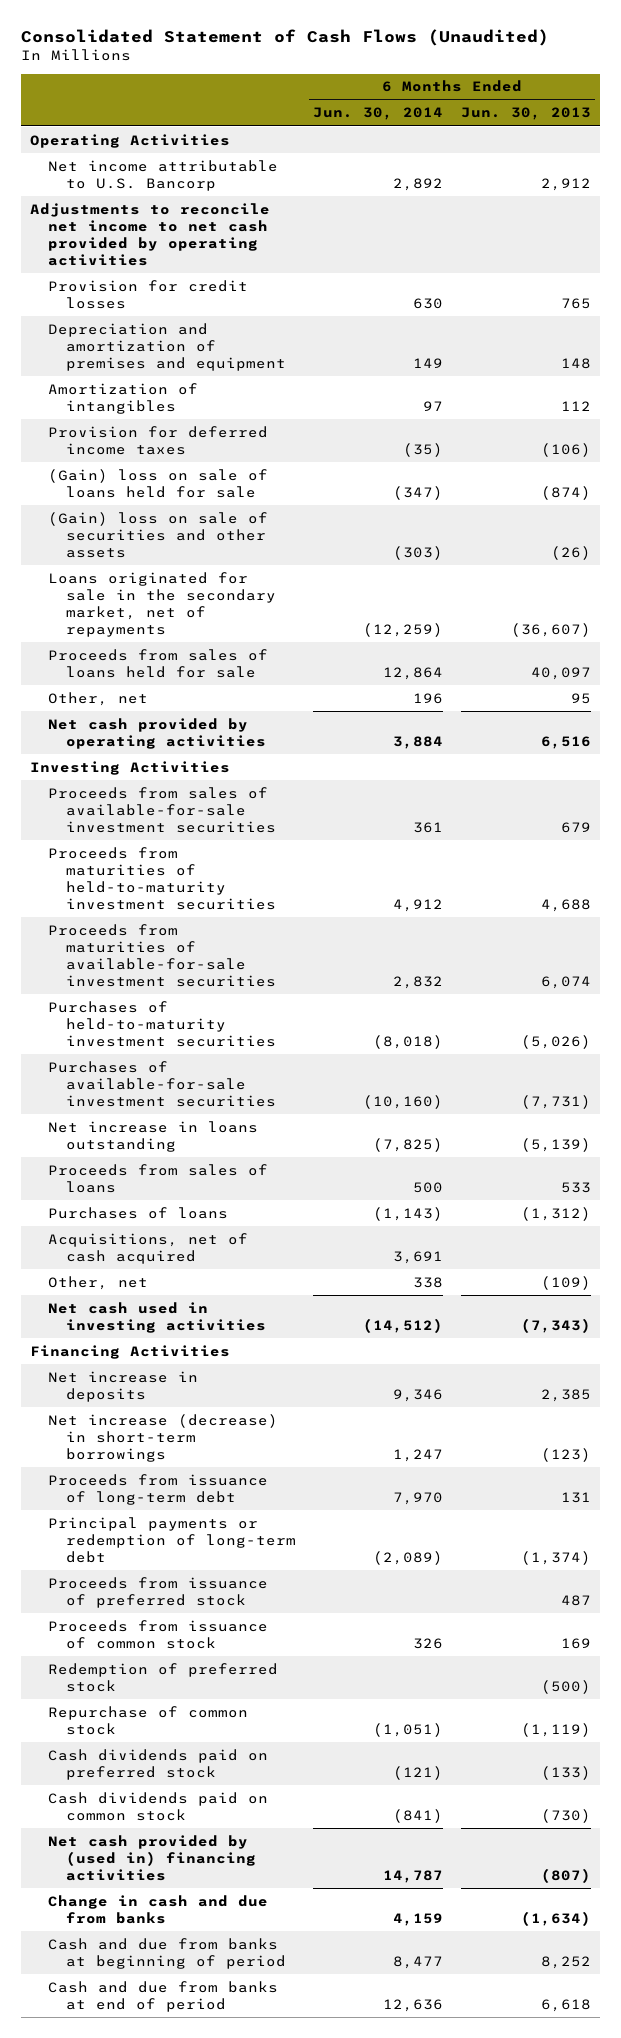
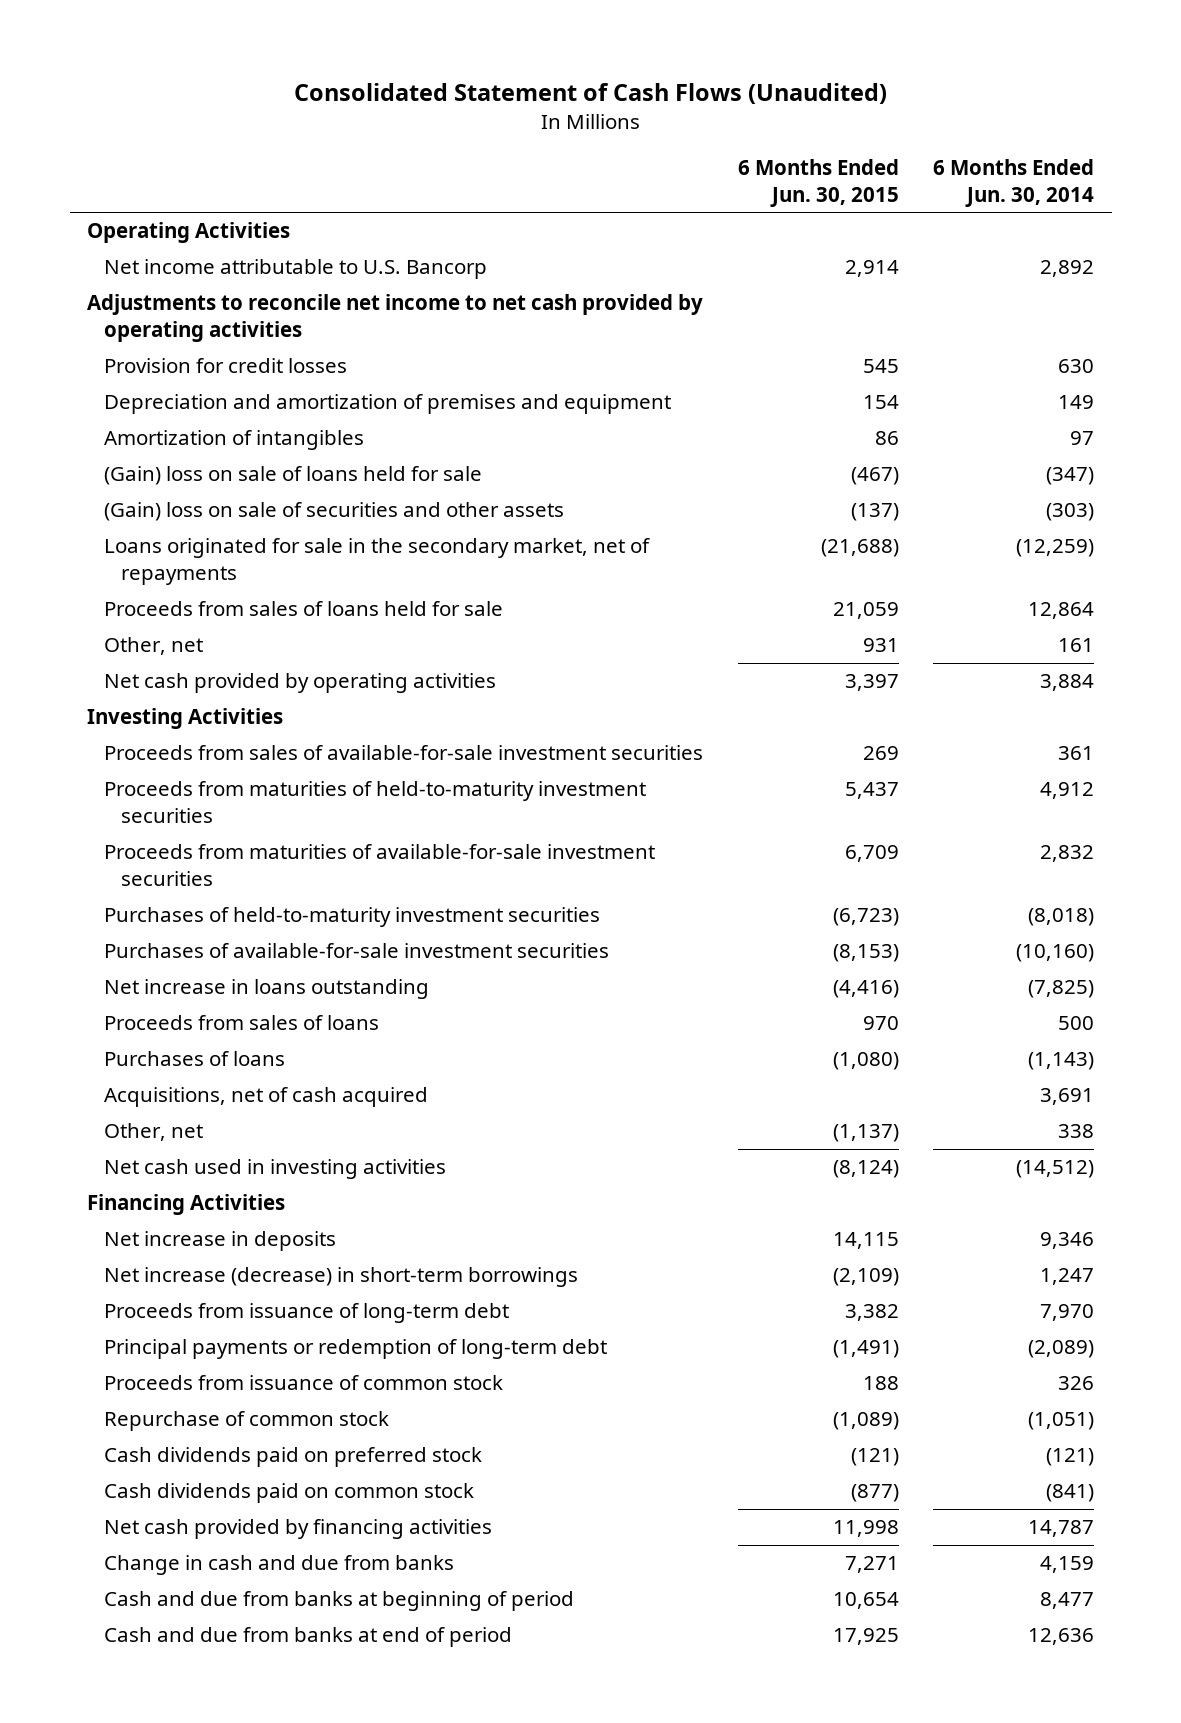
- | 6 Months Ended Jun. 30, 2014 | 6 Months Ended Jun. 30, 2013
+ | 6 Months Ended Jun. 30, 2015 | 6 Months Ended Jun. 30, 2014
- Provision for deferred income taxes | (35) | (106)
- Other, net | 196 | 95
+ Other, net | 931 | 161
- Proceeds from issuance of preferred stock | | 487
- Redemption of preferred stock | | (500)
- Net cash provided by (used in) financing activities | 14,787 | (807)
+ Net cash provided by financing activities | 11,998 | 14,787

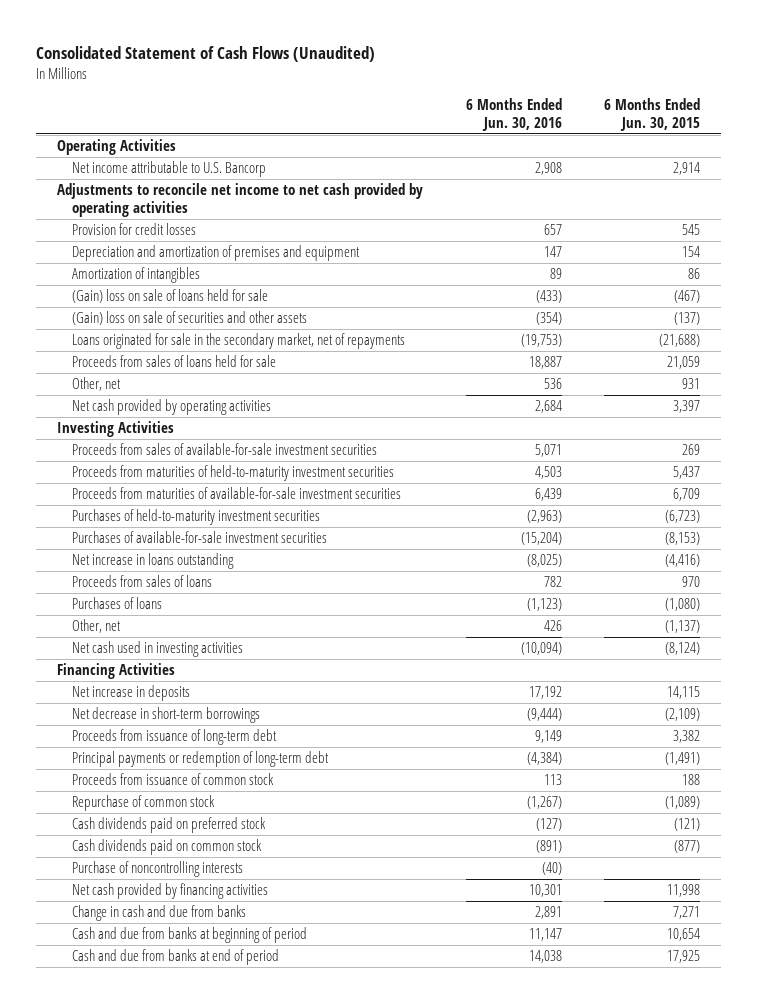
- | 6 Months Ended Jun. 30, 2015 | 6 Months Ended Jun. 30, 2014
+ | 6 Months Ended Jun. 30, 2016 | 6 Months Ended Jun. 30, 2015
- Acquisitions, net of cash acquired | | 3,691
- Net increase (decrease) in short-term borrowings | (2,109) | 1,247
+ Net decrease in short-term borrowings | (9,444) | (2,109)
+ Purchase of noncontrolling interests | (40) |

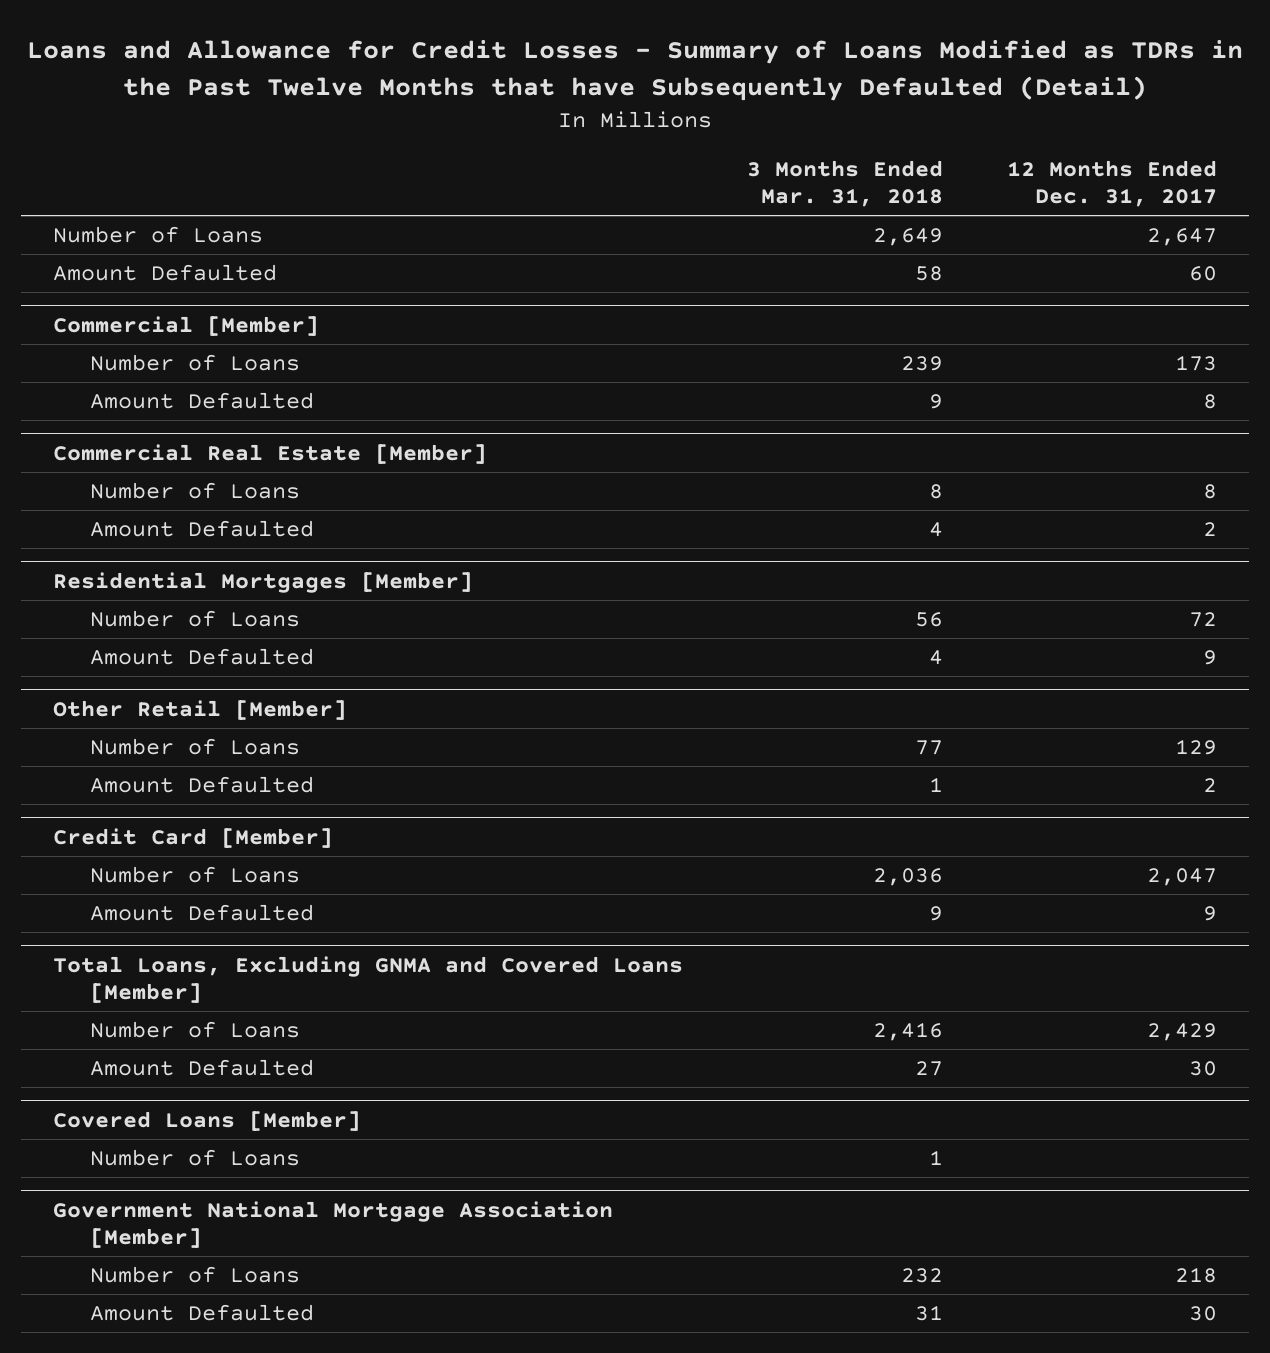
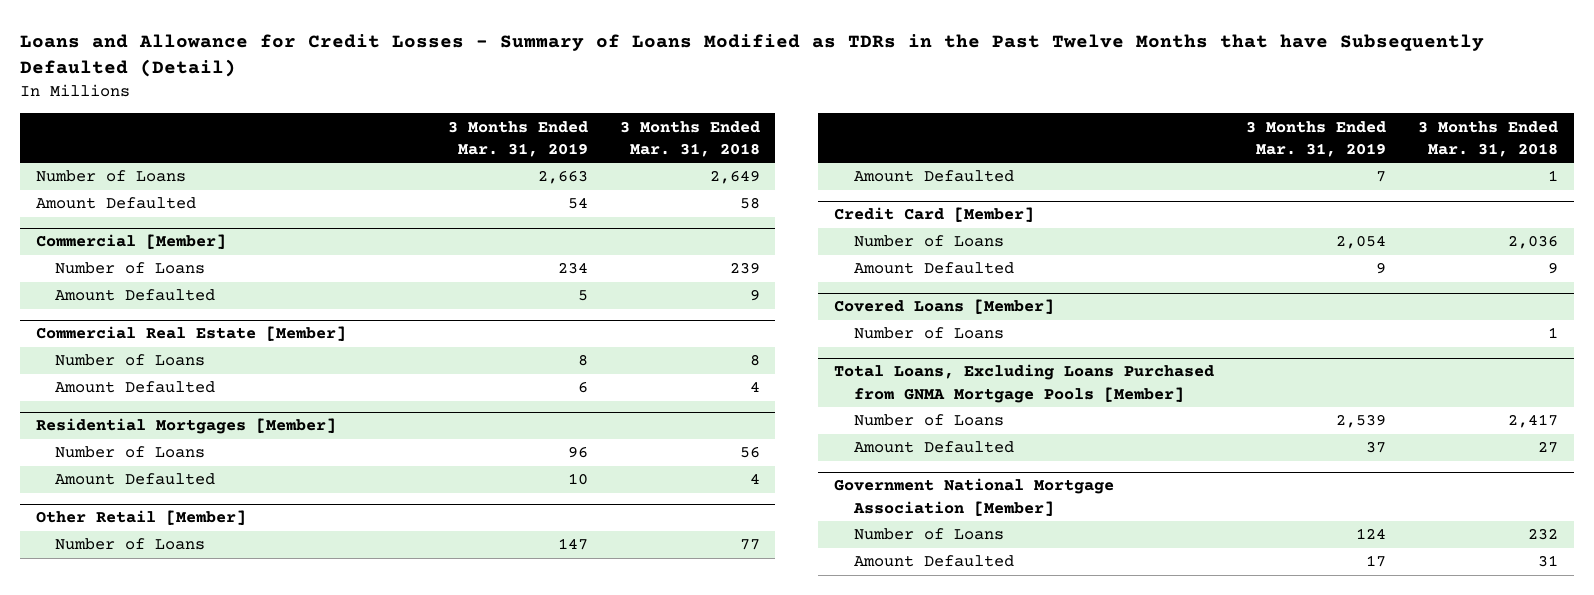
- | 3 Months Ended Mar. 31, 2018 | 12 Months Ended Dec. 31, 2017
+ | 3 Months Ended Mar. 31, 2019 | 3 Months Ended Mar. 31, 2018
- Total Loans, Excluding GNMA and Covered Loans [Member]
- Number of Loans | 2,416 | 2,429
- Amount Defaulted | 27 | 30
+ Total Loans, Excluding Loans Purchased from GNMA Mortgage Pools [Member]
+ Number of Loans | 2,539 | 2,417
+ Amount Defaulted | 37 | 27

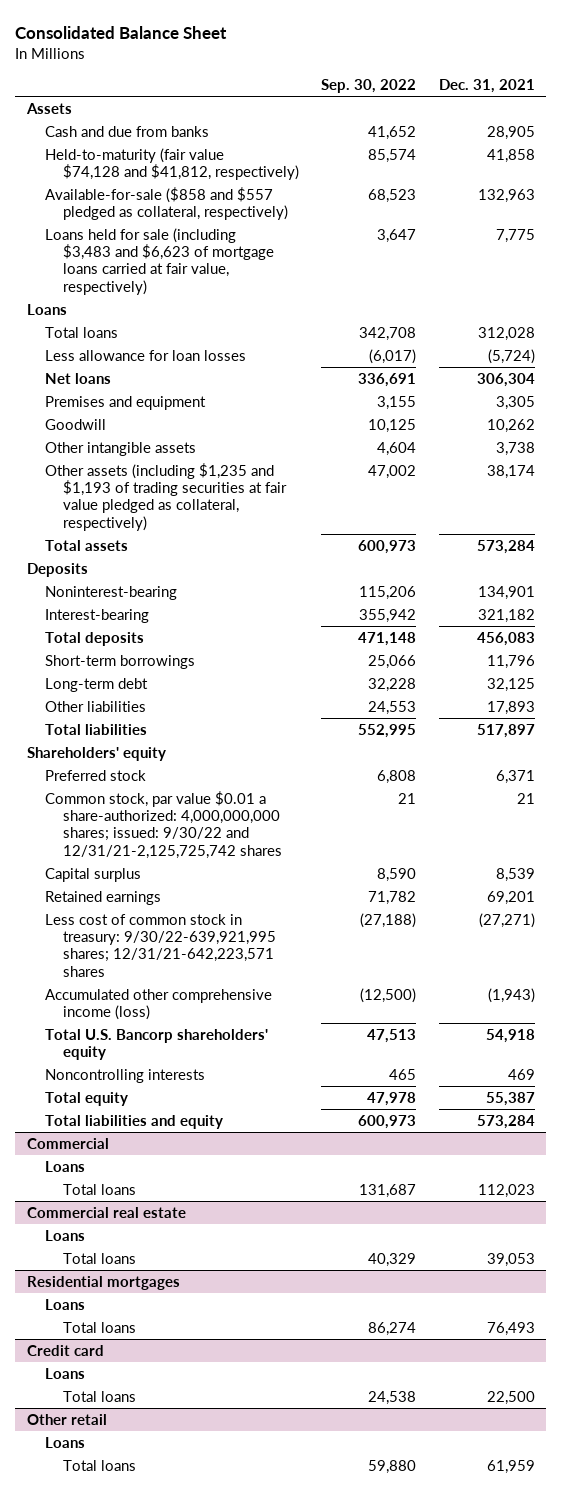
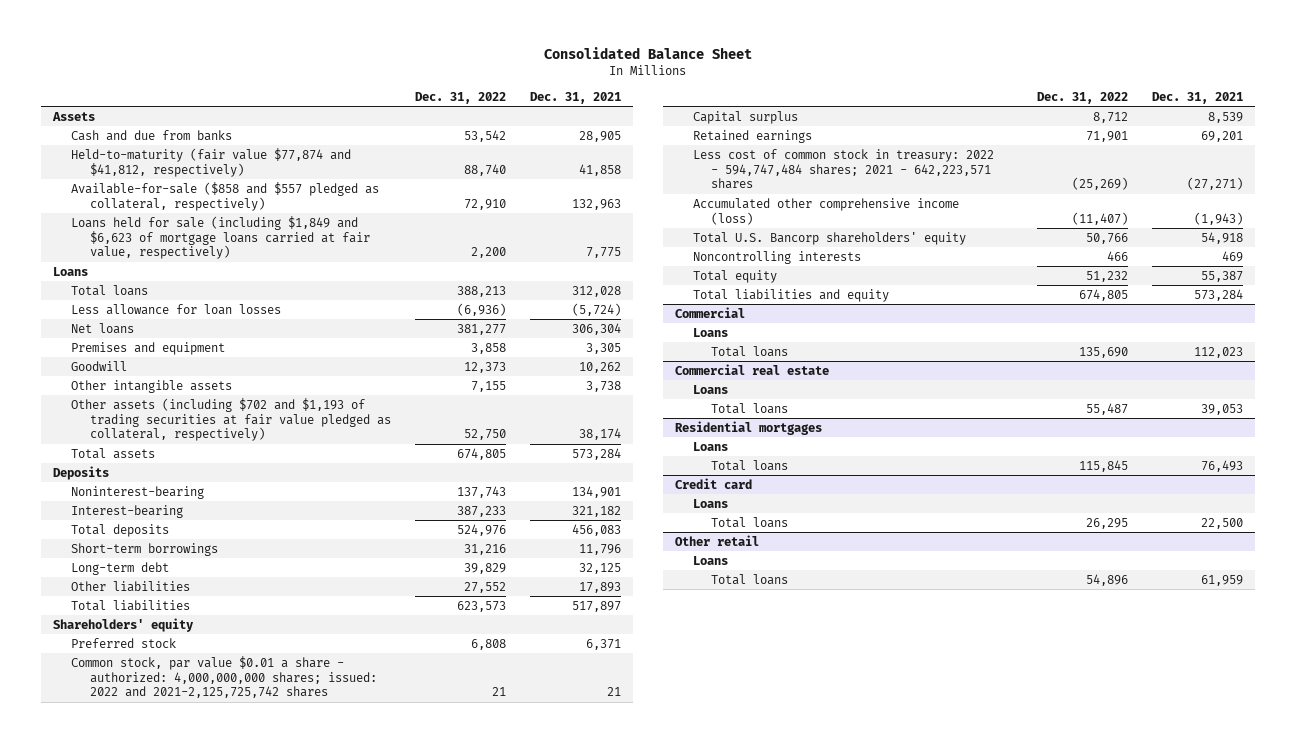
- | Sep. 30, 2022 | Dec. 31, 2021
+ | Dec. 31, 2022 | Dec. 31, 2021
- Held-to-maturity (fair value $74,128 and $41,812, respectively) | 85,574 | 41,858
+ Held-to-maturity (fair value $77,874 and $41,812, respectively) | 88,740 | 41,858
- Loans held for sale (including $3,483 and $6,623 of mortgage loans carried at fair value, respectively) | 3,647 | 7,775
+ Loans held for sale (including $1,849 and $6,623 of mortgage loans carried at fair value, respectively) | 2,200 | 7,775
- Other assets (including $1,235 and $1,193 of trading securities at fair value pledged as collateral, respectively) | 47,002 | 38,174
+ Other assets (including $702 and $1,193 of trading securities at fair value pledged as collateral, respectively) | 52,750 | 38,174
- Common stock, par value $0.01 a share-authorized: 4,000,000,000 shares; issued: 9/30/22 and 12/31/21-2,125,725,742 shares | 21 | 21
+ Common stock, par value $0.01 a share - authorized: 4,000,000,000 shares; issued: 2022 and 2021-2,125,725,742 shares | 21 | 21
- Less cost of common stock in treasury: 9/30/22-639,921,995 shares; 12/31/21-642,223,571 shares | (27,188) | (27,271)
+ Less cost of common stock in treasury: 2022 - 594,747,484 shares; 2021 - 642,223,571 shares | (25,269) | (27,271)

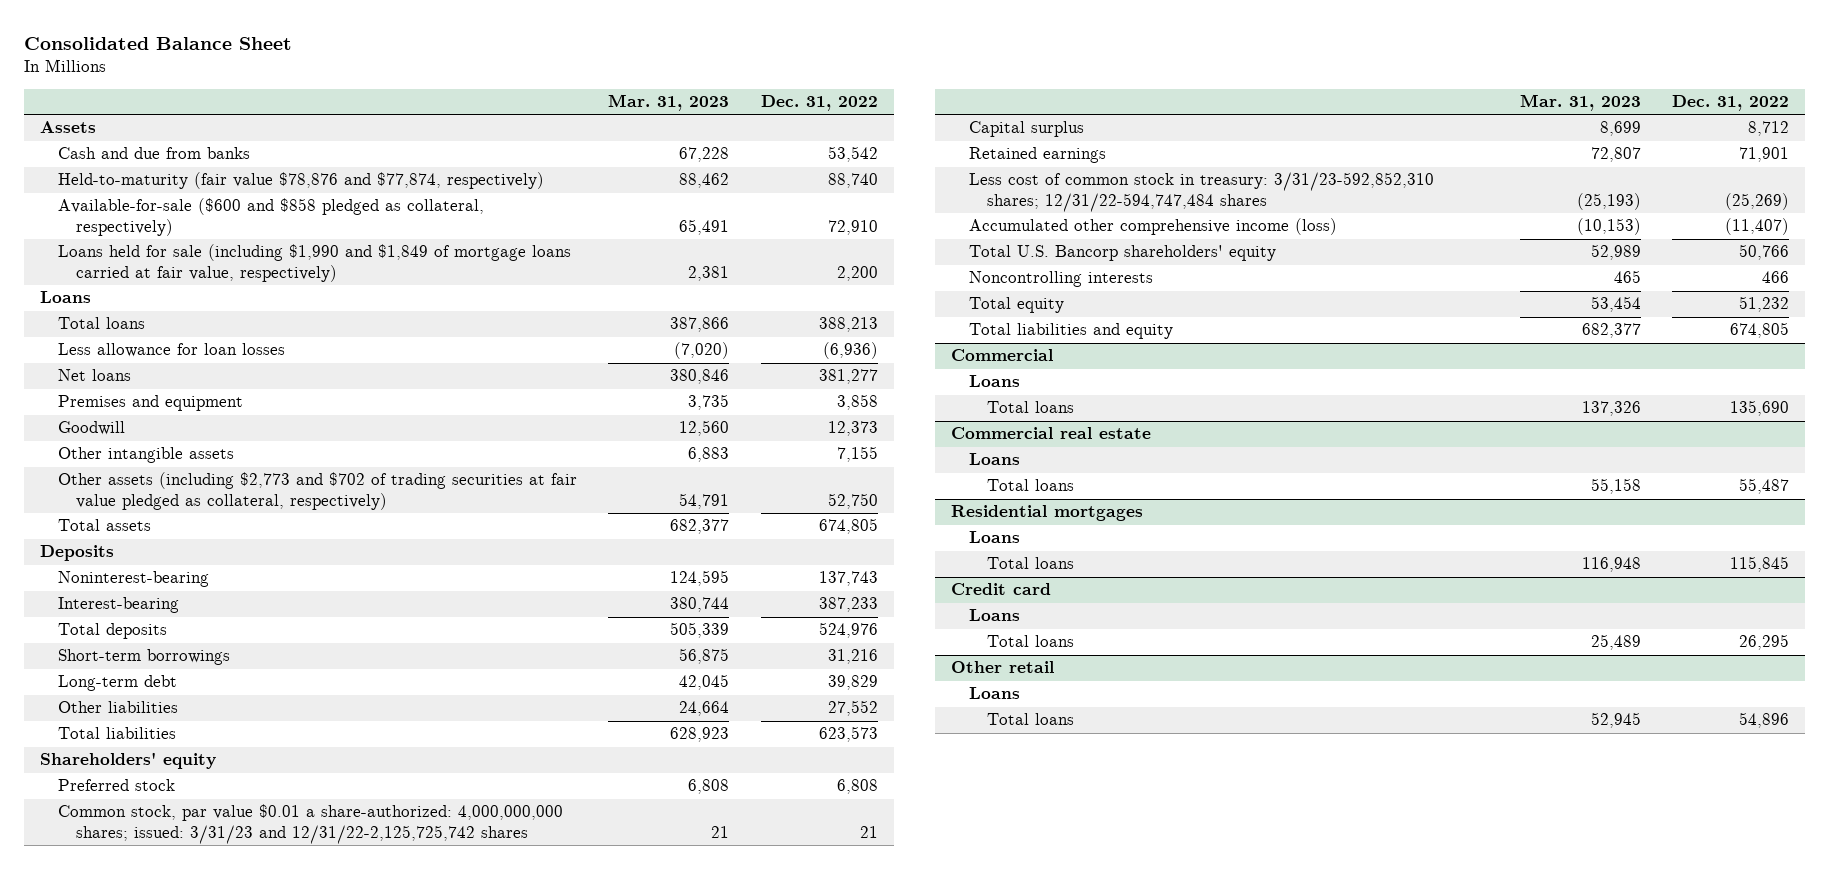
- | Dec. 31, 2022 | Dec. 31, 2021
+ | Mar. 31, 2023 | Dec. 31, 2022
- Held-to-maturity (fair value $77,874 and $41,812, respectively) | 88,740 | 41,858
- Available-for-sale ($858 and $557 pledged as collateral, respectively) | 72,910 | 132,963
- Loans held for sale (including $1,849 and $6,623 of mortgage loans carried at fair value, respectively) | 2,200 | 7,775
+ Held-to-maturity (fair value $78,876 and $77,874, respectively) | 88,462 | 88,740
+ Available-for-sale ($600 and $858 pledged as collateral, respectively) | 65,491 | 72,910
+ Loans held for sale (including $1,990 and $1,849 of mortgage loans carried at fair value, respectively) | 2,381 | 2,200
- Other assets (including $702 and $1,193 of trading securities at fair value pledged as collateral, respectively) | 52,750 | 38,174
+ Other assets (including $2,773 and $702 of trading securities at fair value pledged as collateral, respectively) | 54,791 | 52,750
- Common stock, par value $0.01 a share - authorized: 4,000,000,000 shares; issued: 2022 and 2021-2,125,725,742 shares | 21 | 21
+ Common stock, par value $0.01 a share-authorized: 4,000,000,000 shares; issued: 3/31/23 and 12/31/22-2,125,725,742 shares | 21 | 21
- Less cost of common stock in treasury: 2022 - 594,747,484 shares; 2021 - 642,223,571 shares | (25,269) | (27,271)
+ Less cost of common stock in treasury: 3/31/23-592,852,310 shares; 12/31/22-594,747,484 shares | (25,193) | (25,269)

